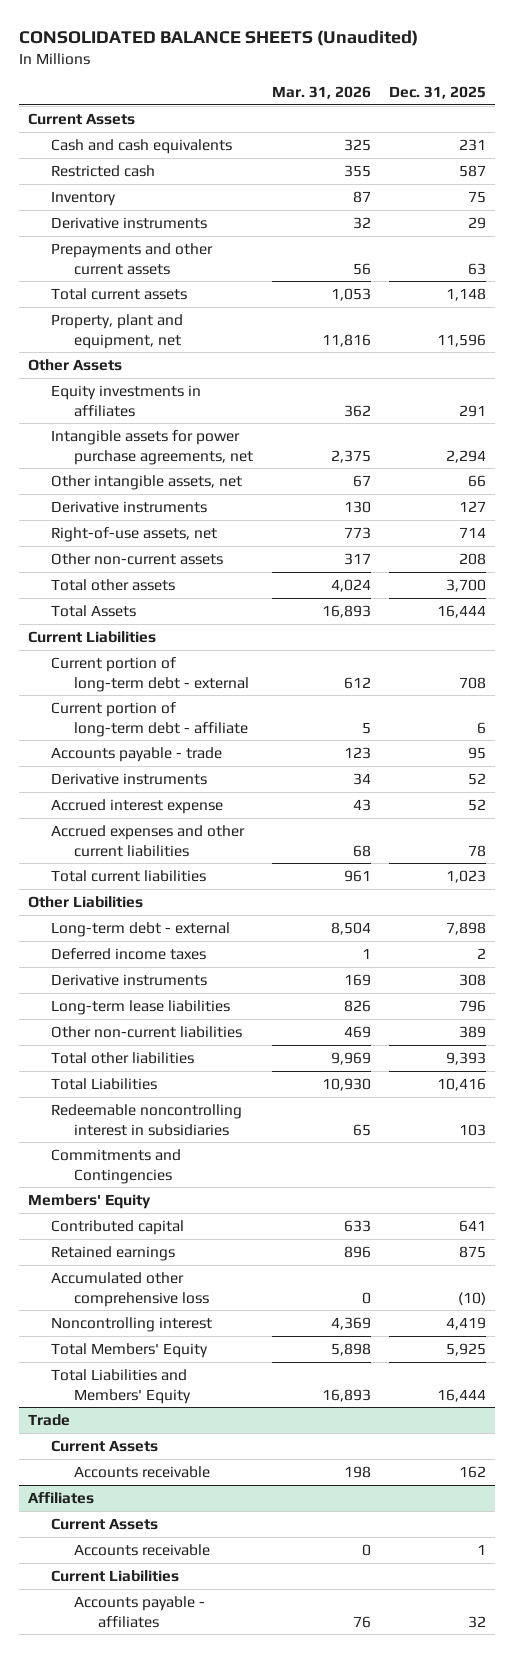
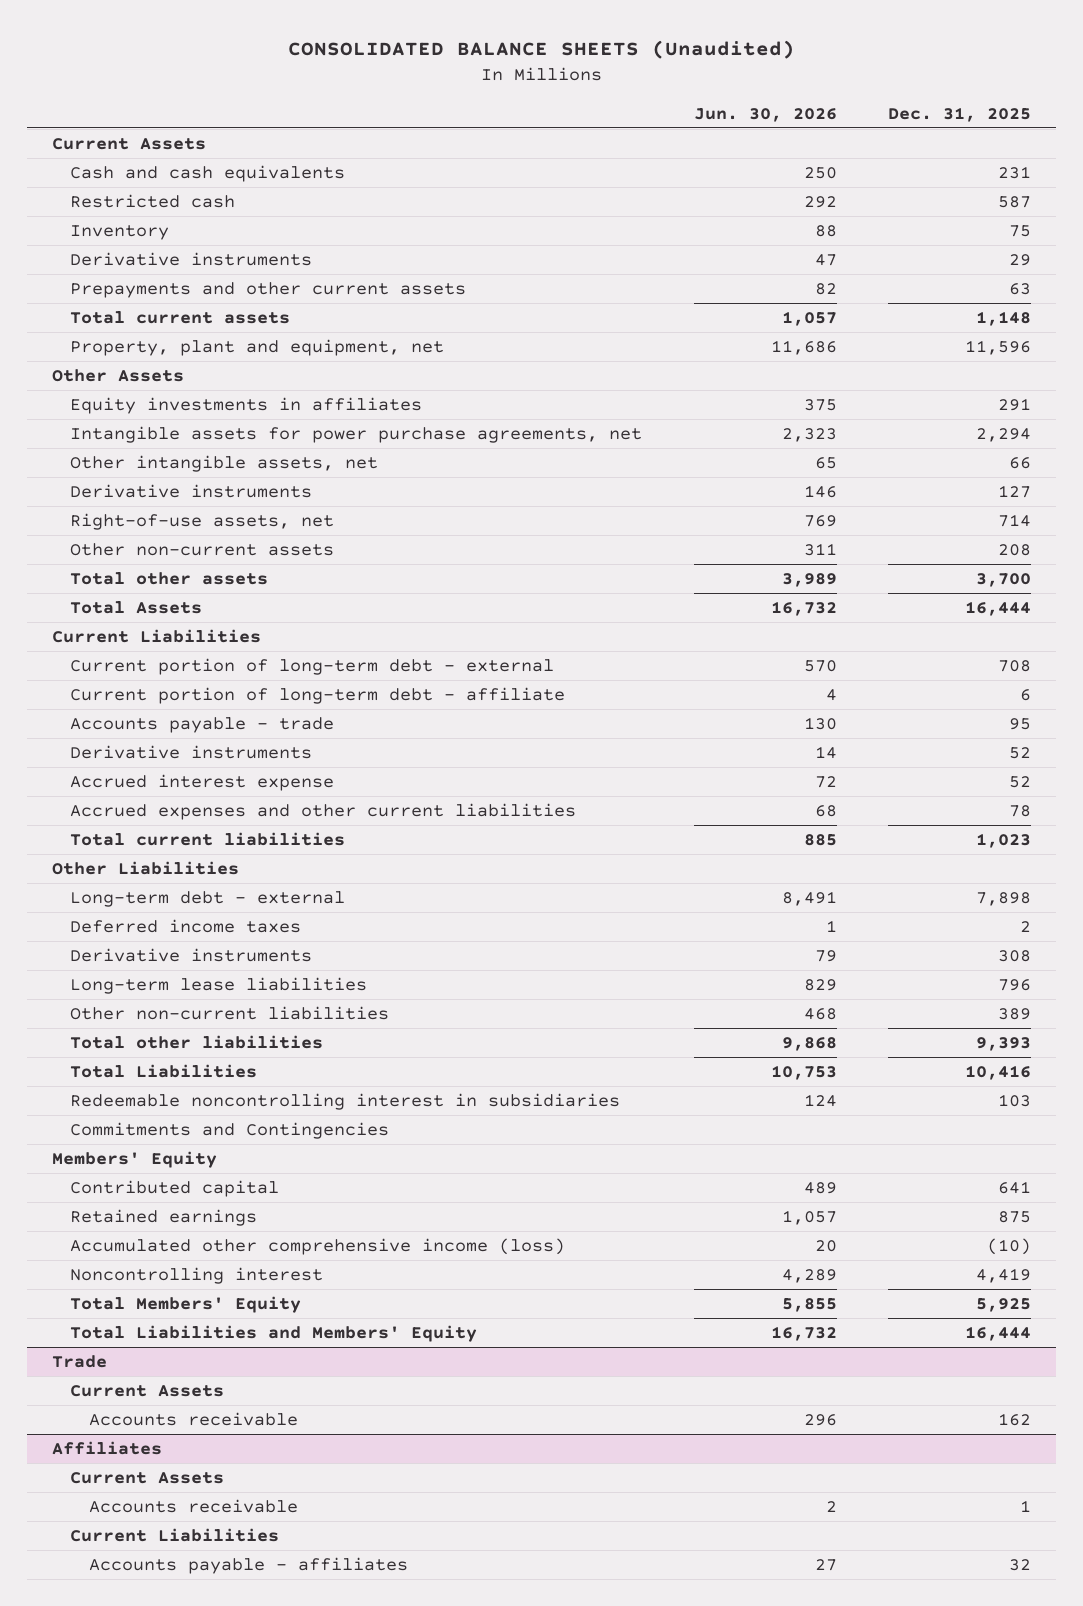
- | Mar. 31, 2026 | Dec. 31, 2025
+ | Jun. 30, 2026 | Dec. 31, 2025
- Accumulated other comprehensive loss | 0 | (10)
+ Accumulated other comprehensive income (loss) | 20 | (10)

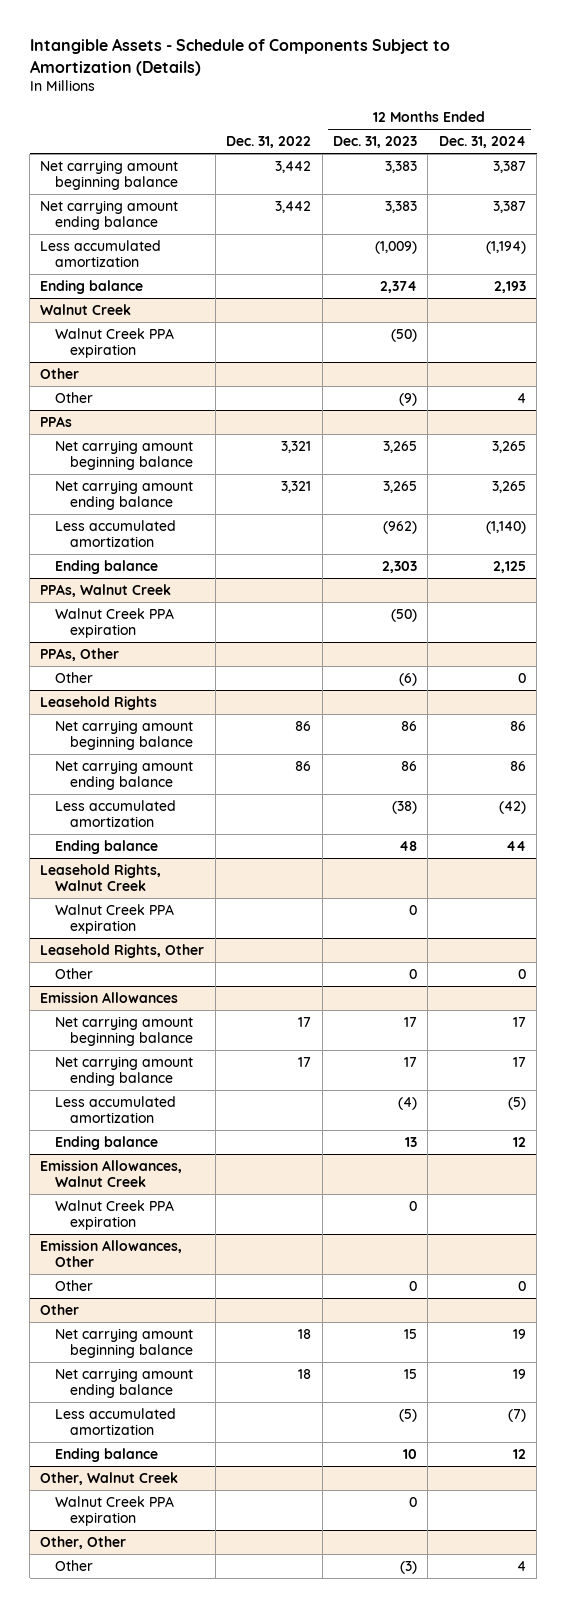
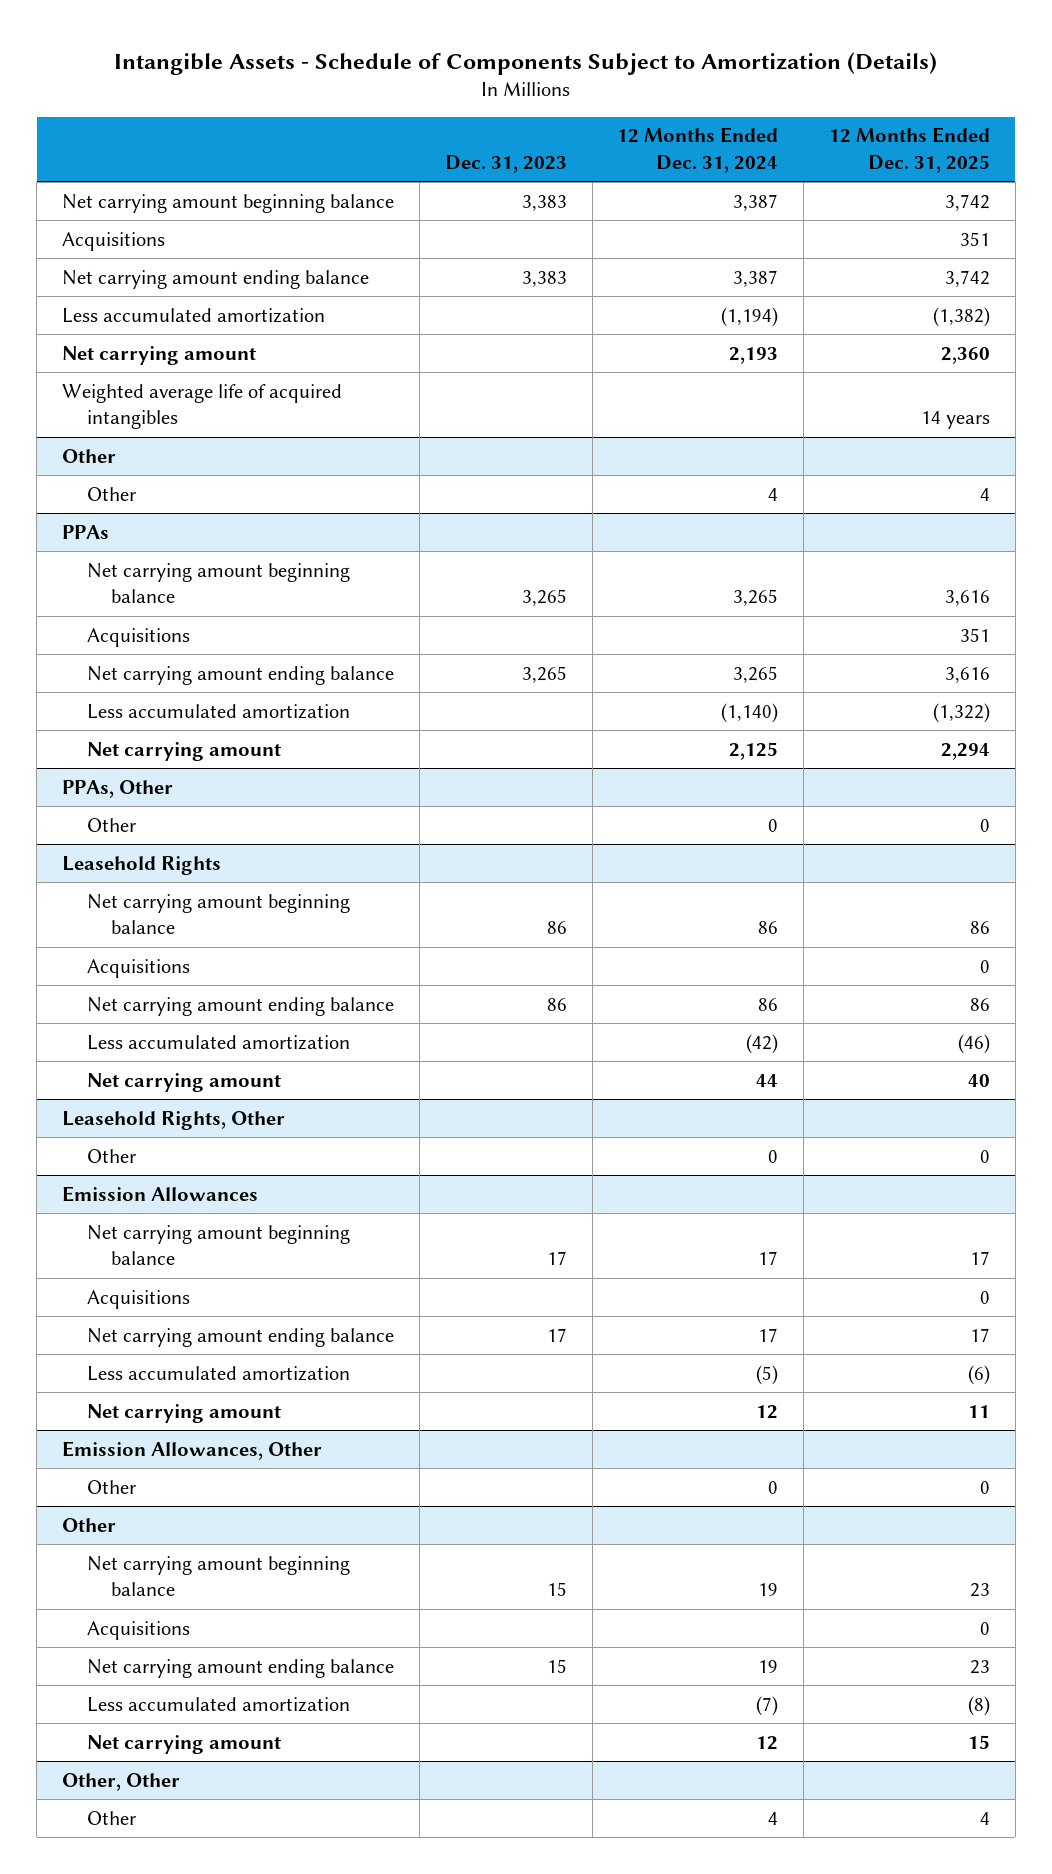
- | Dec. 31, 2022 | 12 Months Ended Dec. 31, 2023 | 12 Months Ended Dec. 31, 2024
+ | Dec. 31, 2023 | 12 Months Ended Dec. 31, 2024 | 12 Months Ended Dec. 31, 2025
+ Acquisitions | | | 351
- Ending balance | | 2,374 | 2,193
- Walnut Creek
- Walnut Creek PPA expiration | | (50) |
+ Net carrying amount | | 2,193 | 2,360
+ Weighted average life of acquired intangibles | | | 14 years
@ PPAs
+ Acquisitions | | | 351
- Ending balance | | 2,303 | 2,125
- PPAs, Walnut Creek
- Walnut Creek PPA expiration | | (50) |
@ PPAs
+ Net carrying amount | | 2,125 | 2,294
@ Leasehold Rights
+ Acquisitions | | | 0
- Ending balance | | 48 | 44
- Leasehold Rights, Walnut Creek
- Walnut Creek PPA expiration | | 0 |
@ Leasehold Rights
+ Net carrying amount | | 44 | 40
@ Emission Allowances
+ Acquisitions | | | 0
- Ending balance | | 13 | 12
- Emission Allowances, Walnut Creek
- Walnut Creek PPA expiration | | 0 |
@ Emission Allowances
+ Net carrying amount | | 12 | 11
@ Other
+ Acquisitions | | | 0
- Ending balance | | 10 | 12
- Other, Walnut Creek
- Walnut Creek PPA expiration | | 0 |
@ Other
+ Net carrying amount | | 12 | 15

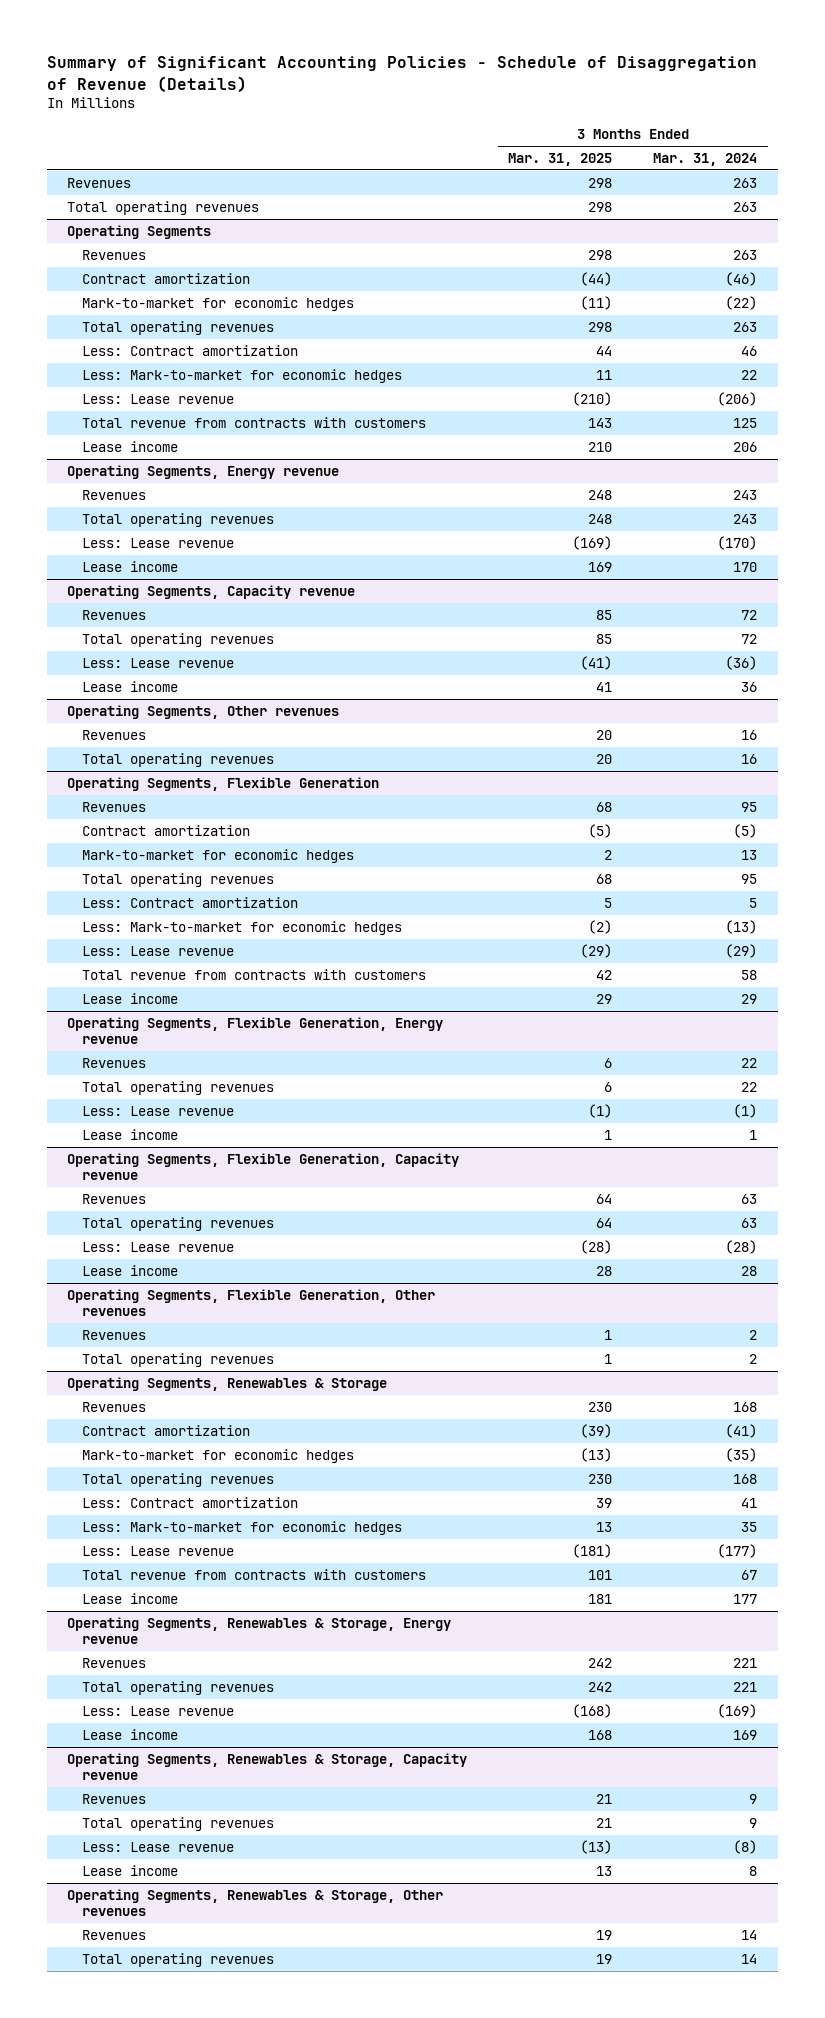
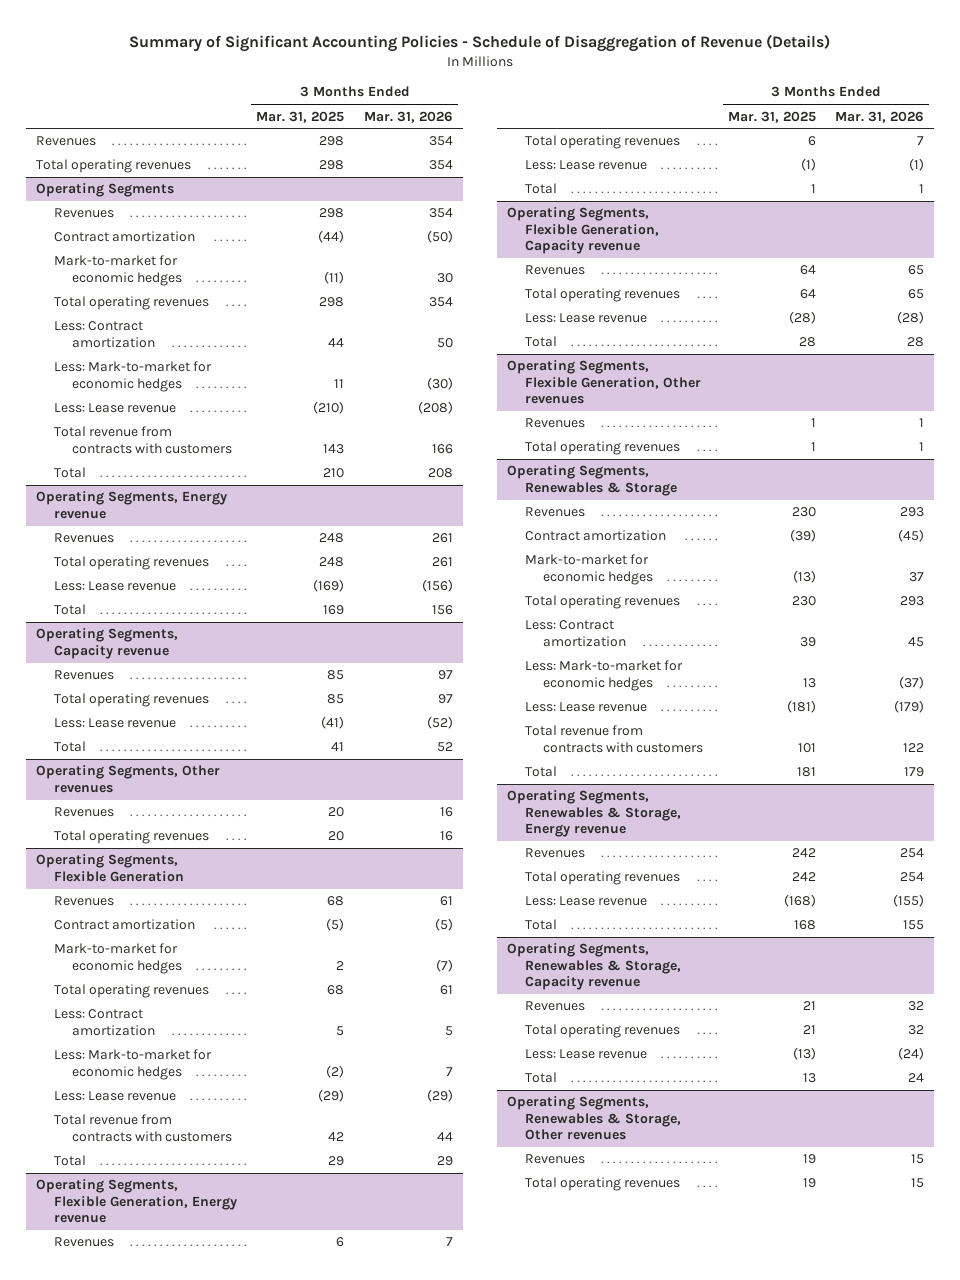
- | 3 Months Ended Mar. 31, 2025 | 3 Months Ended Mar. 31, 2024
+ | 3 Months Ended Mar. 31, 2025 | 3 Months Ended Mar. 31, 2026
@ Operating Segments
- Lease income | 210 | 206
+ Total | 210 | 208
@ Operating Segments, Energy revenue
- Lease income | 169 | 170
+ Total | 169 | 156
@ Operating Segments, Capacity revenue
- Lease income | 41 | 36
+ Total | 41 | 52
@ Operating Segments, Flexible Generation
- Lease income | 29 | 29
+ Total | 29 | 29
@ Operating Segments, Flexible Generation, Energy revenue
- Lease income | 1 | 1
+ Total | 1 | 1
@ Operating Segments, Flexible Generation, Capacity revenue
- Lease income | 28 | 28
+ Total | 28 | 28
@ Operating Segments, Renewables & Storage
- Lease income | 181 | 177
+ Total | 181 | 179
@ Operating Segments, Renewables & Storage, Energy revenue
- Lease income | 168 | 169
+ Total | 168 | 155
@ Operating Segments, Renewables & Storage, Capacity revenue
- Lease income | 13 | 8
+ Total | 13 | 24

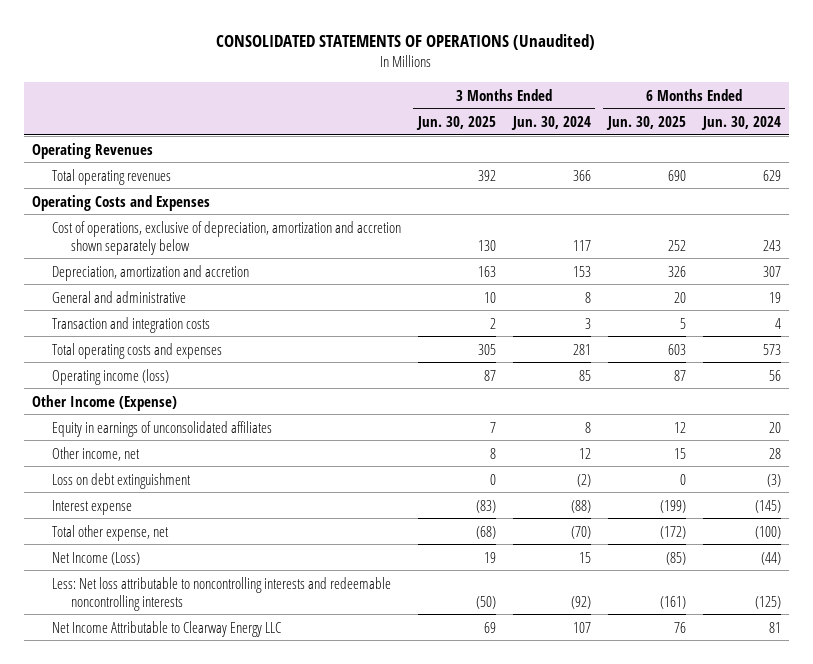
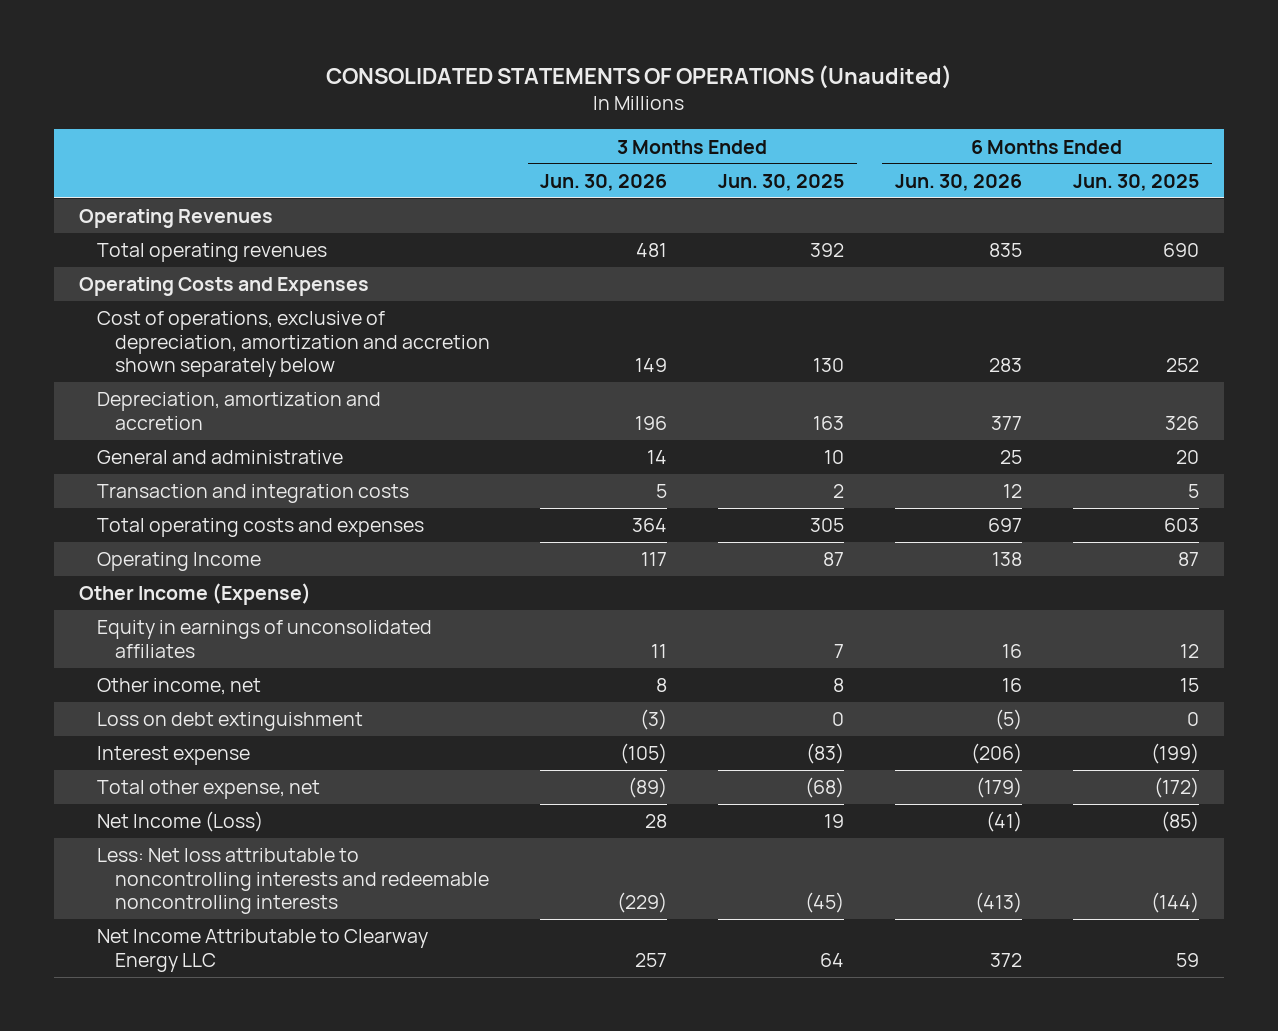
- | 3 Months Ended Jun. 30, 2025 | 3 Months Ended Jun. 30, 2024 | 6 Months Ended Jun. 30, 2025 | 6 Months Ended Jun. 30, 2024
+ | 3 Months Ended Jun. 30, 2026 | 3 Months Ended Jun. 30, 2025 | 6 Months Ended Jun. 30, 2026 | 6 Months Ended Jun. 30, 2025
- Operating income (loss) | 87 | 85 | 87 | 56
+ Operating Income | 117 | 87 | 138 | 87
- Less: Net loss attributable to noncontrolling interests and redeemable noncontrolling interests | (50) | (92) | (161) | (125)
- Net Income Attributable to Clearway Energy LLC | 69 | 107 | 76 | 81
+ Less: Net loss attributable to noncontrolling interests and redeemable noncontrolling interests | (229) | (45) | (413) | (144)
+ Net Income Attributable to Clearway Energy LLC | 257 | 64 | 372 | 59

